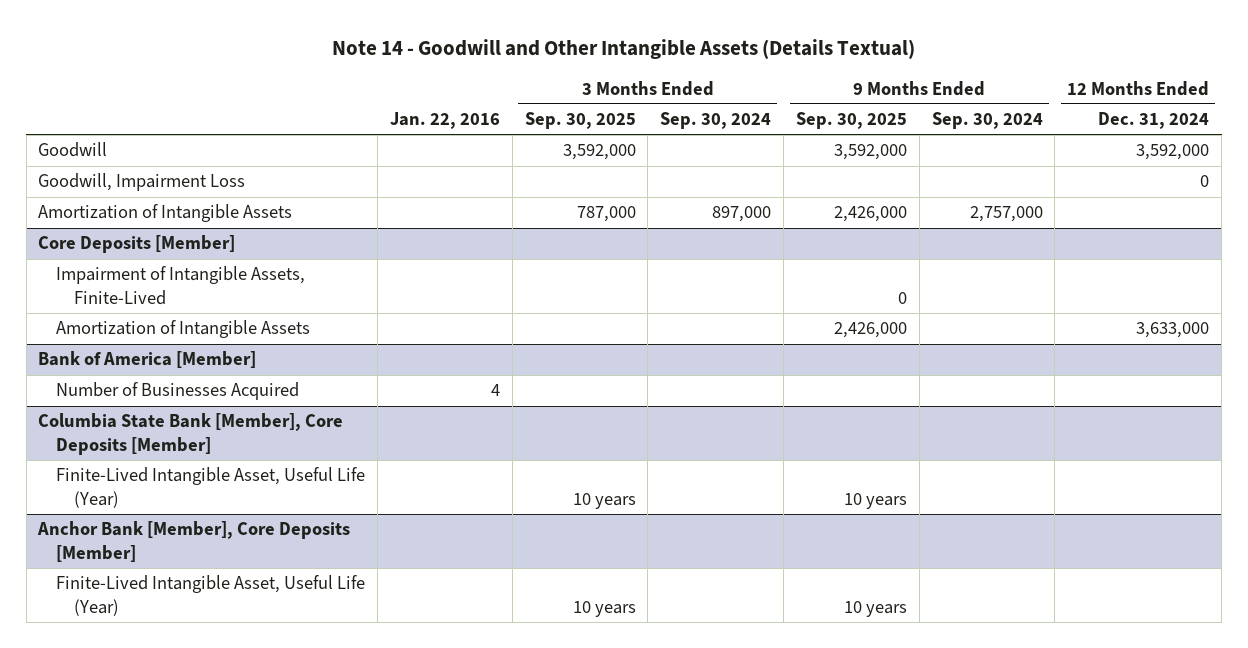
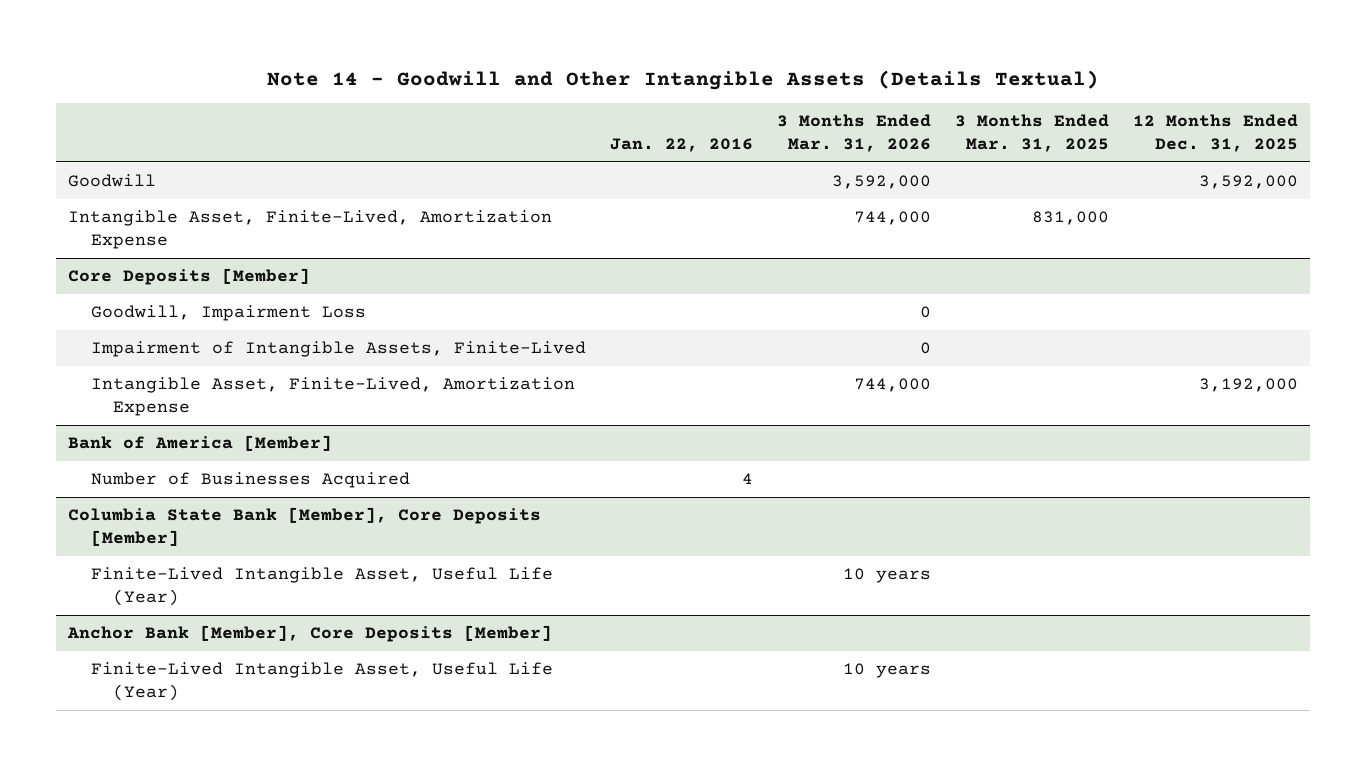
- | Jan. 22, 2016 | 3 Months Ended Sep. 30, 2025 | 3 Months Ended Sep. 30, 2024 | 9 Months Ended Sep. 30, 2025 | 9 Months Ended Sep. 30, 2024 | 12 Months Ended Dec. 31, 2024
+ | Jan. 22, 2016 | 3 Months Ended Mar. 31, 2026 | 3 Months Ended Mar. 31, 2025 | 12 Months Ended Dec. 31, 2025
- Goodwill, Impairment Loss | | | | | | 0
- Amortization of Intangible Assets | | 787,000 | 897,000 | 2,426,000 | 2,757,000 |
+ Intangible Asset, Finite-Lived, Amortization Expense | | 744,000 | 831,000 |
@ Core Deposits [Member]
+ Goodwill, Impairment Loss | | 0 | |
- Amortization of Intangible Assets | | | | 2,426,000 | | 3,633,000
+ Intangible Asset, Finite-Lived, Amortization Expense | | 744,000 | | 3,192,000

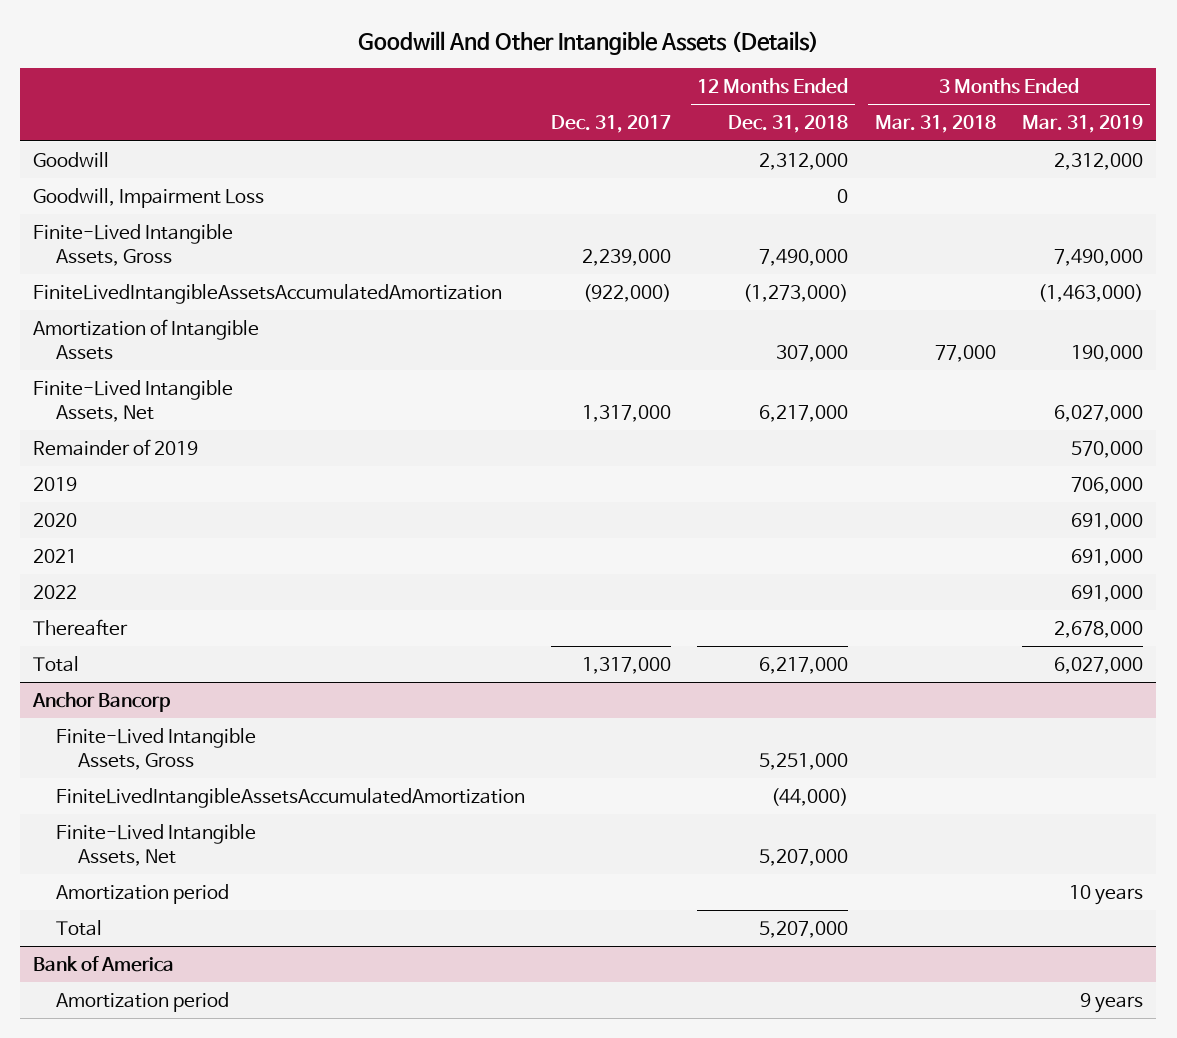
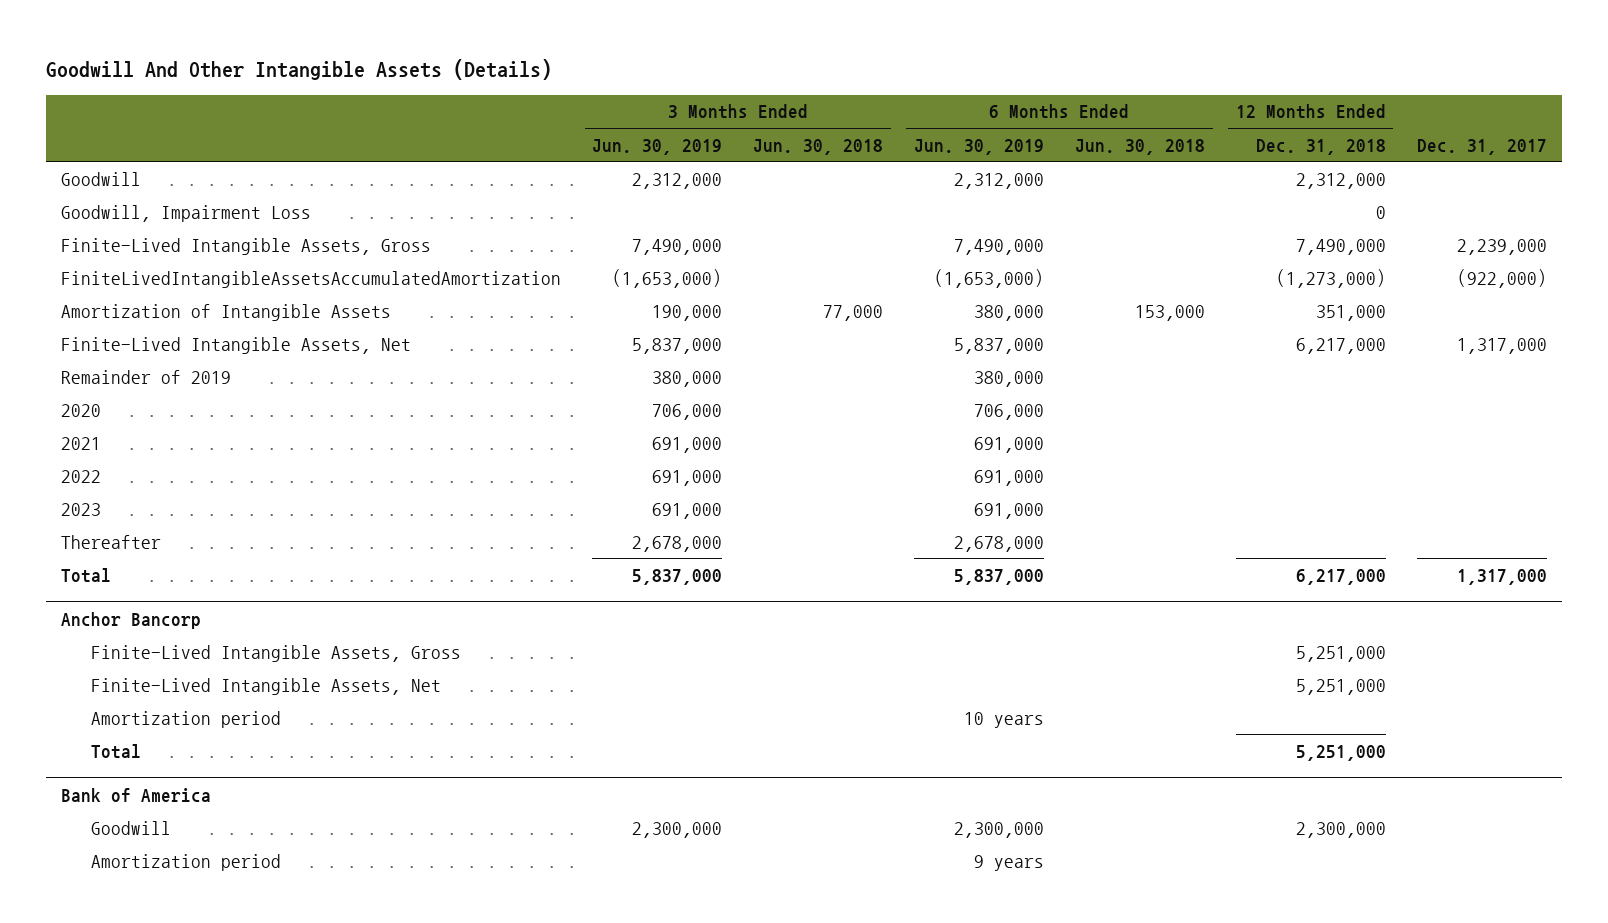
- | Dec. 31, 2017 | 12 Months Ended Dec. 31, 2018 | 3 Months Ended Mar. 31, 2018 | 3 Months Ended Mar. 31, 2019
+ | 3 Months Ended Jun. 30, 2019 | 3 Months Ended Jun. 30, 2018 | 6 Months Ended Jun. 30, 2019 | 6 Months Ended Jun. 30, 2018 | 12 Months Ended Dec. 31, 2018 | Dec. 31, 2017
- Amortization of Intangible Assets | | 307,000 | 77,000 | 190,000
+ Amortization of Intangible Assets | 190,000 | 77,000 | 380,000 | 153,000 | 351,000 |
- 2019 | | | | 706,000
+ 2023 | 691,000 | | 691,000 | | |
@ Anchor Bancorp
- FiniteLivedIntangibleAssetsAccumulatedAmortization | | (44,000) | |
- Finite-Lived Intangible Assets, Net | | 5,207,000 | |
+ Finite-Lived Intangible Assets, Net | | | | | 5,251,000 |
- Total | | 5,207,000 | |
+ Total | | | | | 5,251,000 |
@ Bank of America
+ Goodwill | 2,300,000 | | 2,300,000 | | 2,300,000 |

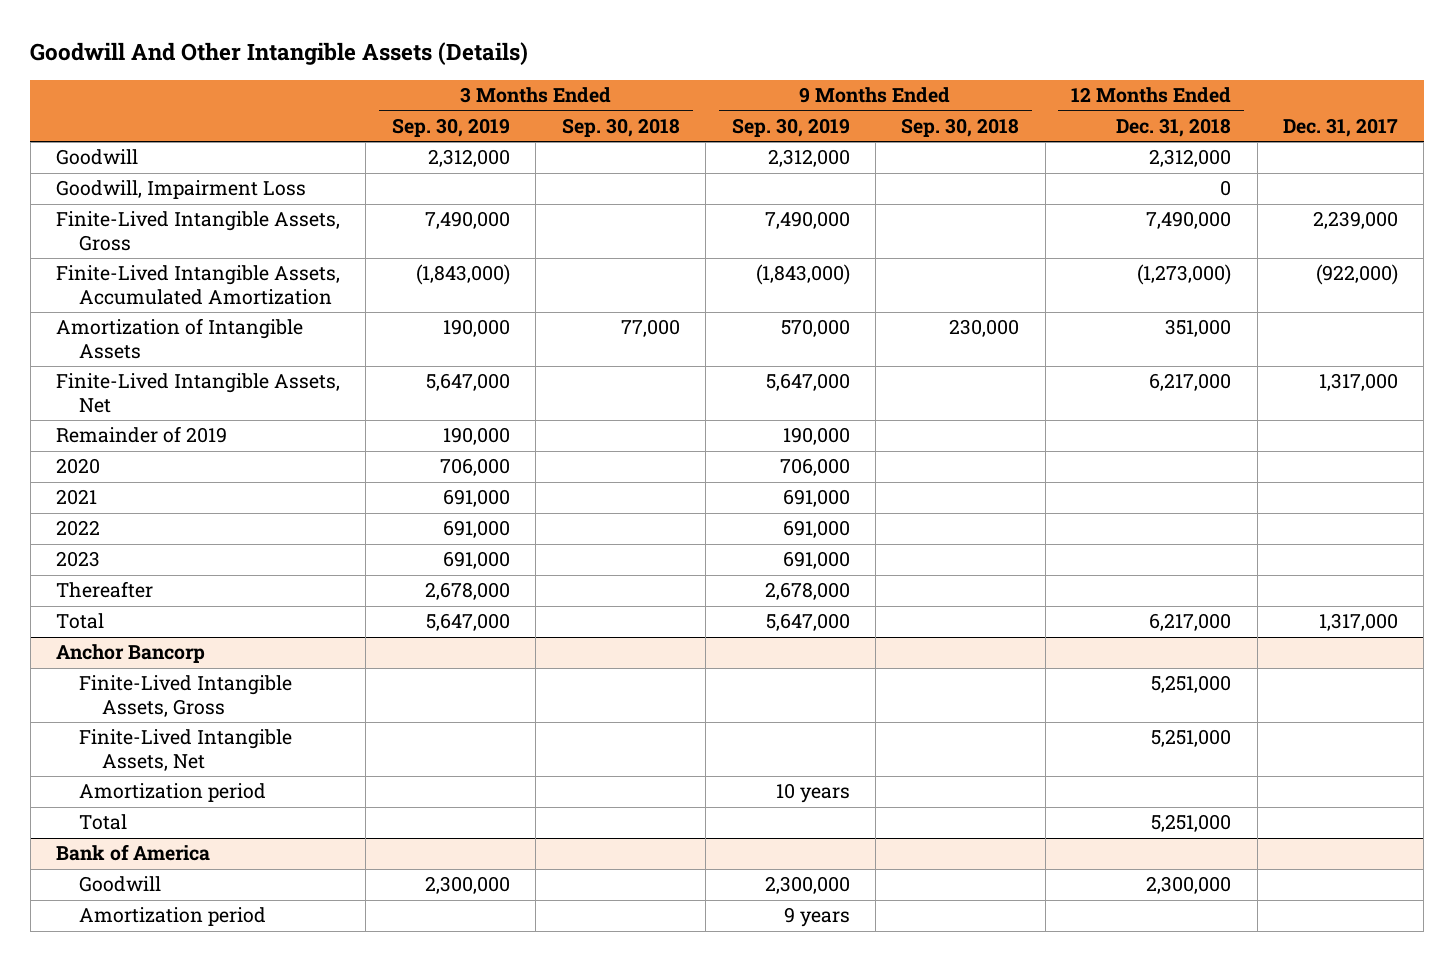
- | 3 Months Ended Jun. 30, 2019 | 3 Months Ended Jun. 30, 2018 | 6 Months Ended Jun. 30, 2019 | 6 Months Ended Jun. 30, 2018 | 12 Months Ended Dec. 31, 2018 | Dec. 31, 2017
+ | 3 Months Ended Sep. 30, 2019 | 3 Months Ended Sep. 30, 2018 | 9 Months Ended Sep. 30, 2019 | 9 Months Ended Sep. 30, 2018 | 12 Months Ended Dec. 31, 2018 | Dec. 31, 2017
- FiniteLivedIntangibleAssetsAccumulatedAmortization | (1,653,000) | | (1,653,000) | | (1,273,000) | (922,000)
+ Finite-Lived Intangible Assets, Accumulated Amortization | (1,843,000) | | (1,843,000) | | (1,273,000) | (922,000)

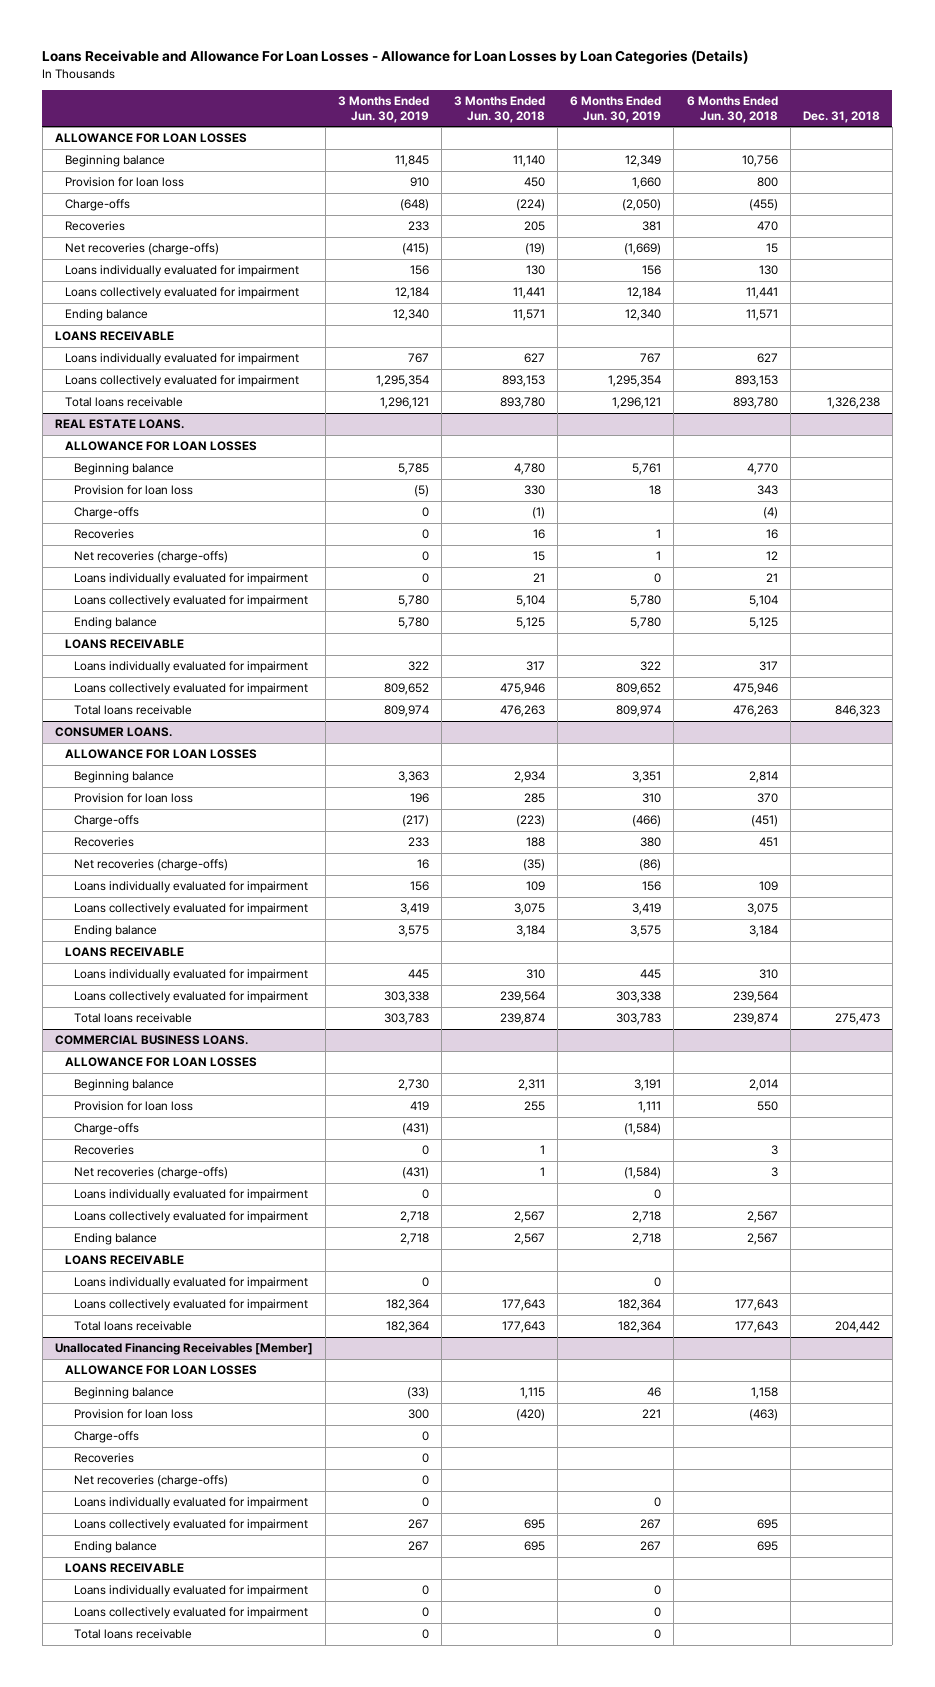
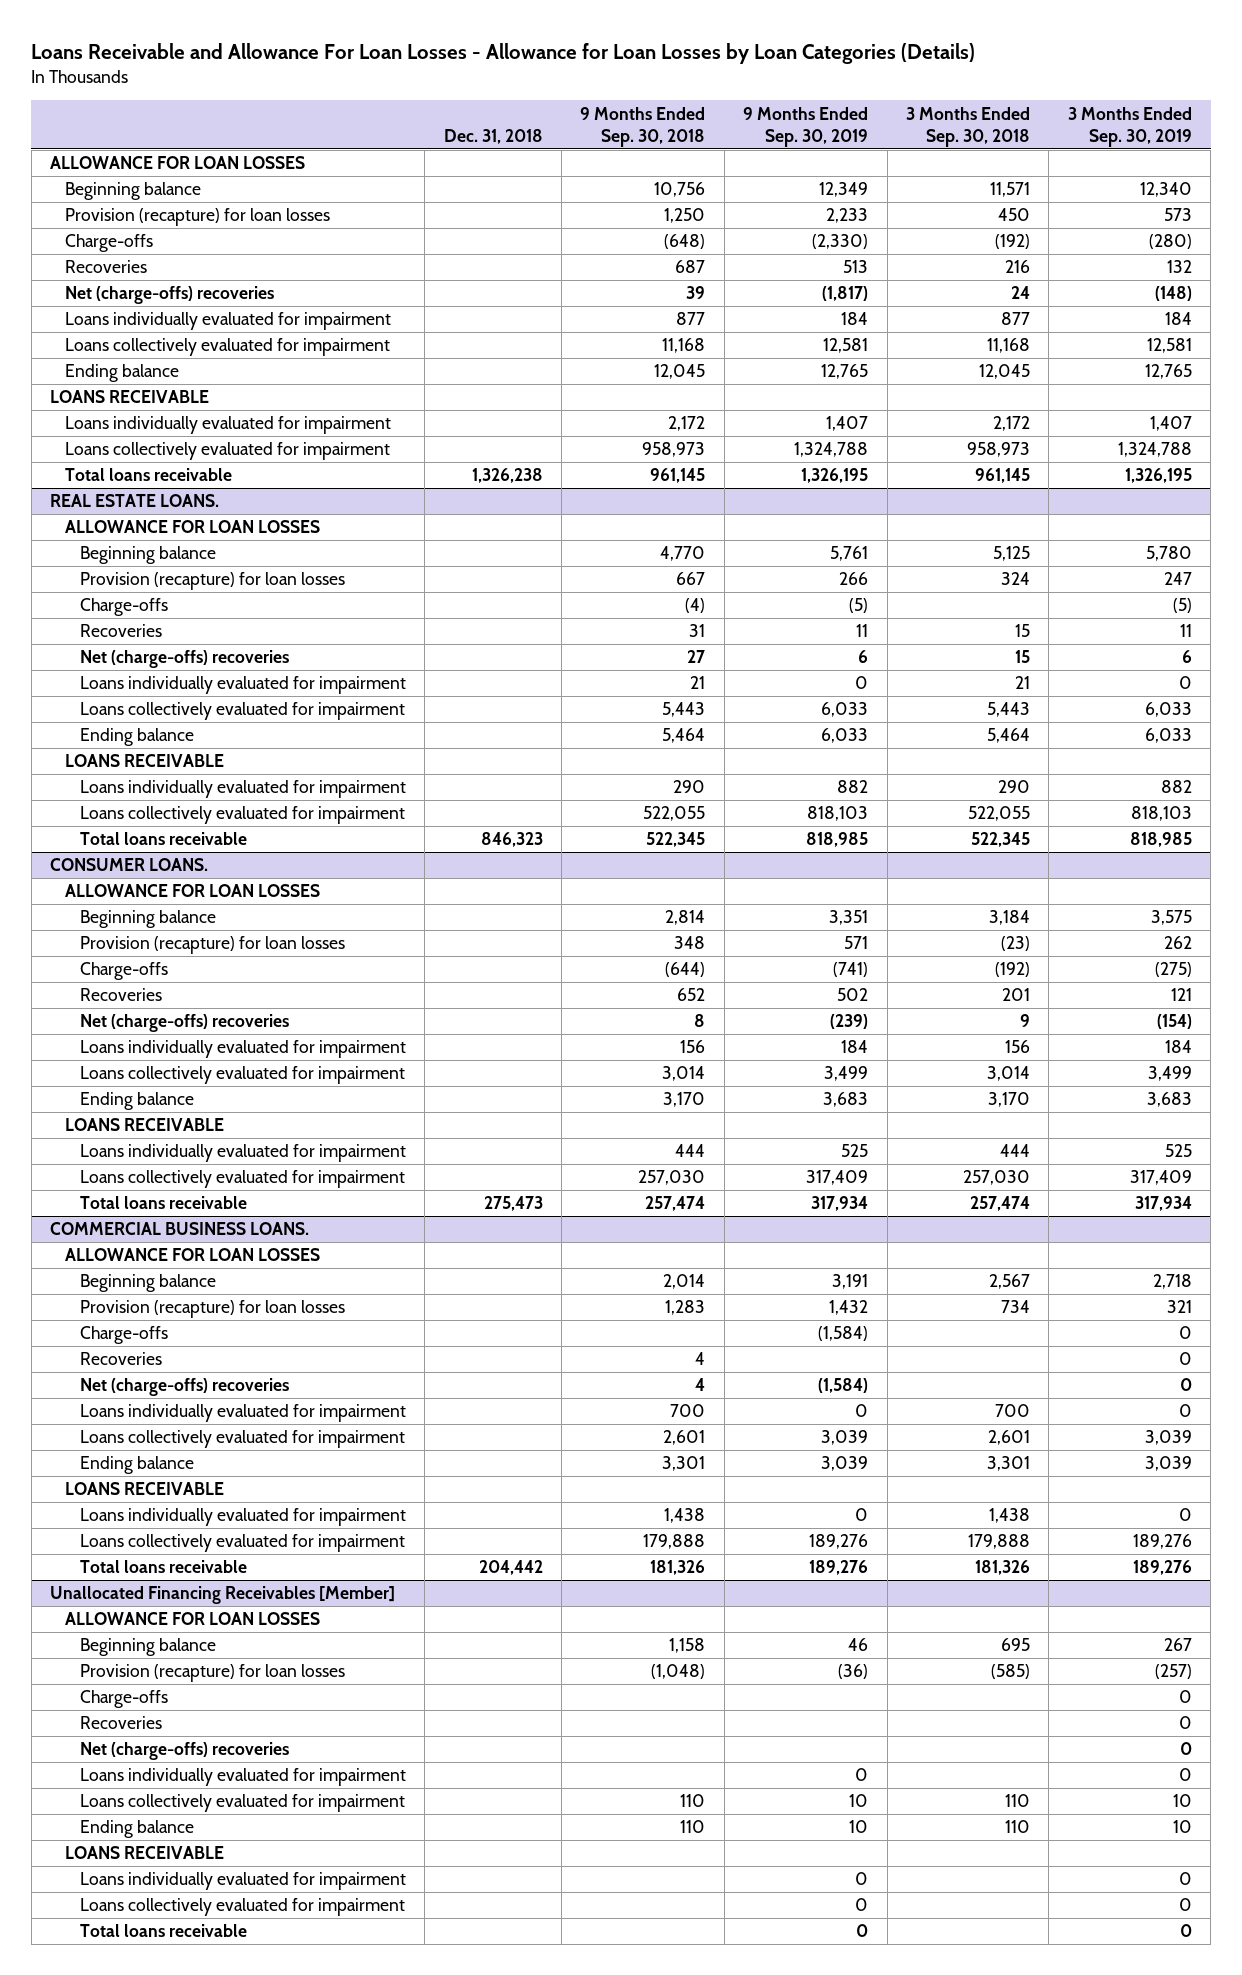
- | 3 Months Ended Jun. 30, 2019 | 3 Months Ended Jun. 30, 2018 | 6 Months Ended Jun. 30, 2019 | 6 Months Ended Jun. 30, 2018 | Dec. 31, 2018
+ | Dec. 31, 2018 | 9 Months Ended Sep. 30, 2018 | 9 Months Ended Sep. 30, 2019 | 3 Months Ended Sep. 30, 2018 | 3 Months Ended Sep. 30, 2019
- Provision for loan loss | 910 | 450 | 1,660 | 800 |
+ Provision (recapture) for loan losses | | 1,250 | 2,233 | 450 | 573
- Net recoveries (charge-offs) | (415) | (19) | (1,669) | 15 |
+ Net (charge-offs) recoveries | | 39 | (1,817) | 24 | (148)
@ REAL ESTATE LOANS.
- Provision for loan loss | (5) | 330 | 18 | 343 |
+ Provision (recapture) for loan losses | | 667 | 266 | 324 | 247
- Net recoveries (charge-offs) | 0 | 15 | 1 | 12 |
+ Net (charge-offs) recoveries | | 27 | 6 | 15 | 6
@ CONSUMER LOANS.
- Provision for loan loss | 196 | 285 | 310 | 370 |
+ Provision (recapture) for loan losses | | 348 | 571 | (23) | 262
- Net recoveries (charge-offs) | 16 | (35) | (86) | |
+ Net (charge-offs) recoveries | | 8 | (239) | 9 | (154)
@ COMMERCIAL BUSINESS LOANS.
- Provision for loan loss | 419 | 255 | 1,111 | 550 |
+ Provision (recapture) for loan losses | | 1,283 | 1,432 | 734 | 321
- Net recoveries (charge-offs) | (431) | 1 | (1,584) | 3 |
+ Net (charge-offs) recoveries | | 4 | (1,584) | | 0
@ Unallocated Financing Receivables [Member]
- Provision for loan loss | 300 | (420) | 221 | (463) |
+ Provision (recapture) for loan losses | | (1,048) | (36) | (585) | (257)
- Net recoveries (charge-offs) | 0 | | | |
+ Net (charge-offs) recoveries | | | | | 0

